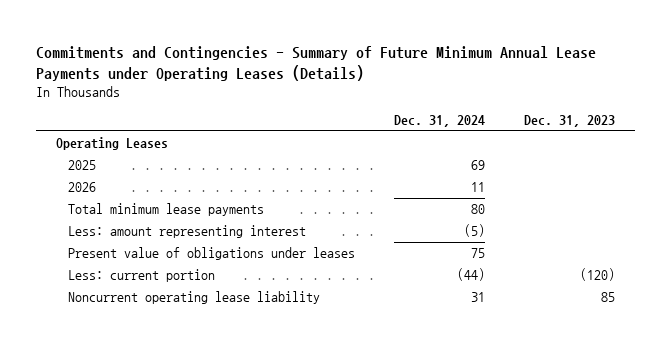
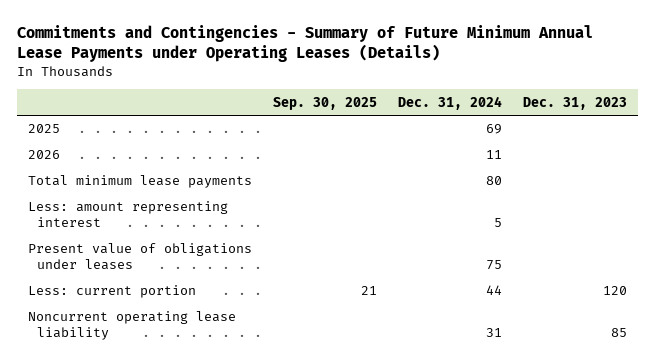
- | Dec. 31, 2024 | Dec. 31, 2023
+ | Sep. 30, 2025 | Dec. 31, 2024 | Dec. 31, 2023
- Operating Leases
- Less: amount representing interest | (5) |
+ Less: amount representing interest | | 5 |
- Less: current portion | (44) | (120)
+ Less: current portion | 21 | 44 | 120

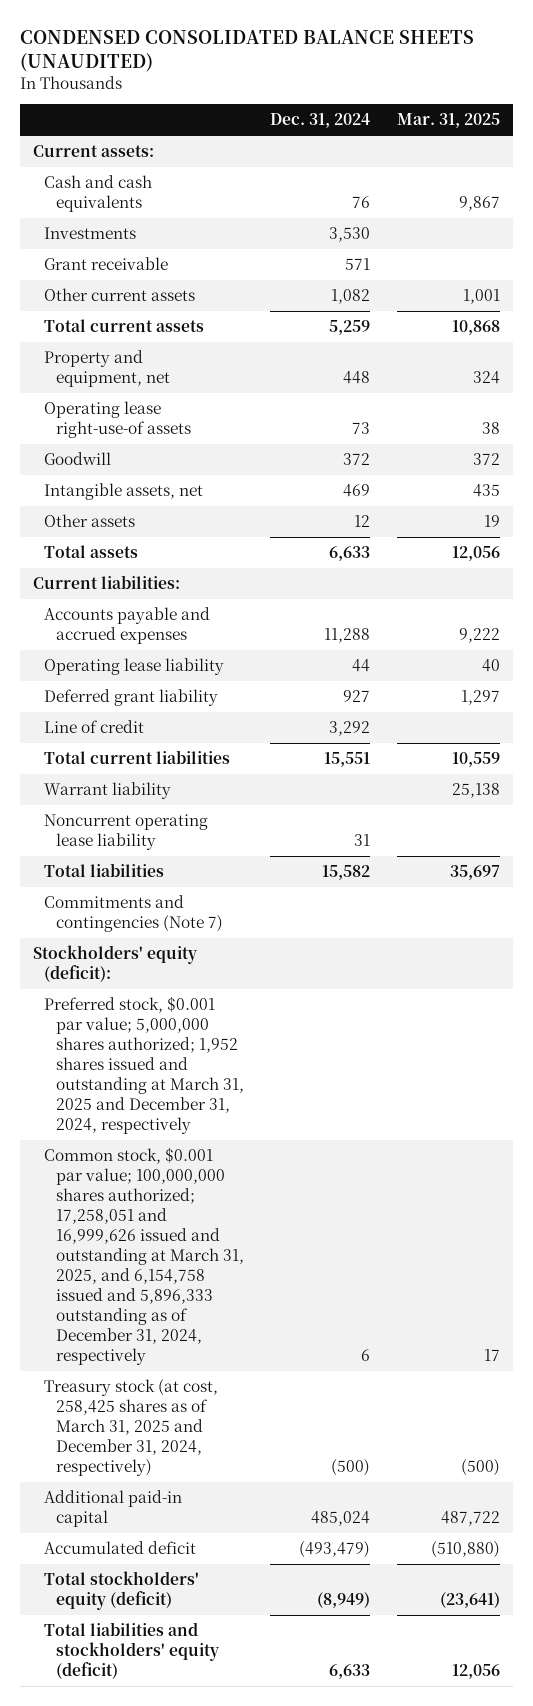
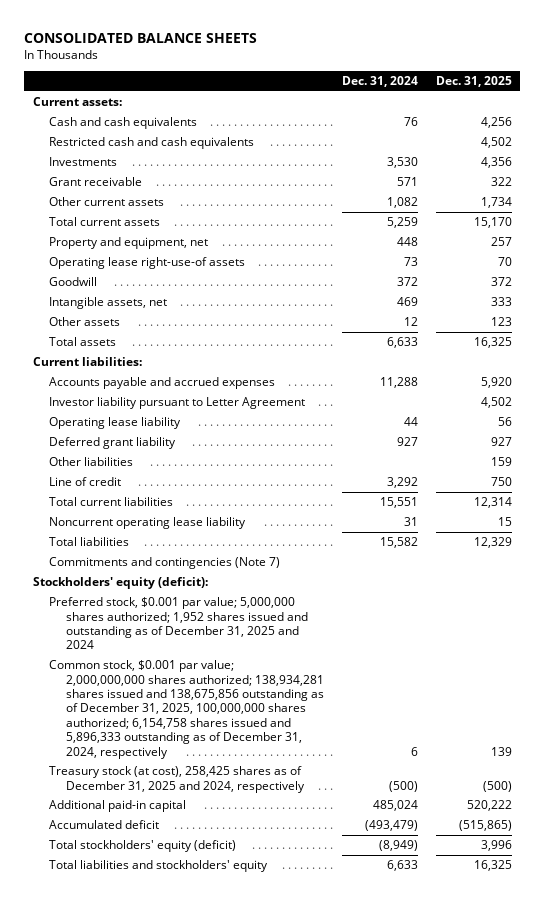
- CONDENSED CONSOLIDATED BALANCE SHEETS (UNAUDITED)
+ CONSOLIDATED BALANCE SHEETS
- | Dec. 31, 2024 | Mar. 31, 2025
+ | Dec. 31, 2024 | Dec. 31, 2025
+ Restricted cash and cash equivalents | | 4,502
+ Investor liability pursuant to Letter Agreement | | 4,502
+ Other liabilities | | 159
- Warrant liability | | 25,138
- Preferred stock, $0.001 par value; 5,000,000 shares authorized; 1,952 shares issued and outstanding at March 31, 2025 and December 31, 2024, respectively
- Common stock, $0.001 par value; 100,000,000 shares authorized; 17,258,051 and 16,999,626 issued and outstanding at March 31, 2025, and 6,154,758 issued and 5,896,333 outstanding as of December 31, 2024, respectively | 6 | 17
- Treasury stock (at cost, 258,425 shares as of March 31, 2025 and December 31, 2024, respectively) | (500) | (500)
+ Preferred stock, $0.001 par value; 5,000,000 shares authorized; 1,952 shares issued and outstanding as of December 31, 2025 and 2024
+ Common stock, $0.001 par value; 2,000,000,000 shares authorized; 138,934,281 shares issued and 138,675,856 outstanding as of December 31, 2025, 100,000,000 shares authorized; 6,154,758 shares issued and 5,896,333 outstanding as of December 31, 2024, respectively | 6 | 139
+ Treasury stock (at cost), 258,425 shares as of December 31, 2025 and 2024, respectively | (500) | (500)
- Total liabilities and stockholders' equity (deficit) | 6,633 | 12,056
+ Total liabilities and stockholders' equity | 6,633 | 16,325

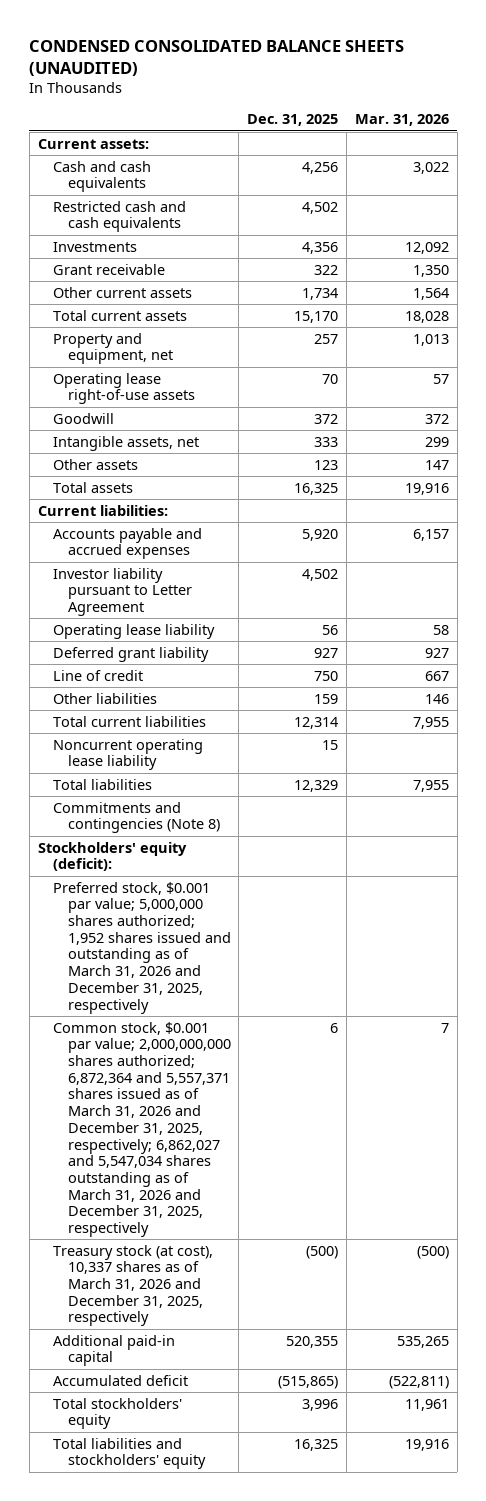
- CONSOLIDATED BALANCE SHEETS
+ CONDENSED CONSOLIDATED BALANCE SHEETS (UNAUDITED)
- | Dec. 31, 2024 | Dec. 31, 2025
+ | Dec. 31, 2025 | Mar. 31, 2026
- Operating lease right-use-of assets | 73 | 70
+ Operating lease right-of-use assets | 70 | 57
moved down: Other liabilities | 159 | 146
- Commitments and contingencies (Note 7)
+ Commitments and contingencies (Note 8)
- Preferred stock, $0.001 par value; 5,000,000 shares authorized; 1,952 shares issued and outstanding as of December 31, 2025 and 2024
- Common stock, $0.001 par value; 2,000,000,000 shares authorized; 138,934,281 shares issued and 138,675,856 outstanding as of December 31, 2025, 100,000,000 shares authorized; 6,154,758 shares issued and 5,896,333 outstanding as of December 31, 2024, respectively | 6 | 139
- Treasury stock (at cost), 258,425 shares as of December 31, 2025 and 2024, respectively | (500) | (500)
- Additional paid-in capital | 485,024 | 520,222
+ Preferred stock, $0.001 par value; 5,000,000 shares authorized; 1,952 shares issued and outstanding as of March 31, 2026 and December 31, 2025, respectively
+ Common stock, $0.001 par value; 2,000,000,000 shares authorized; 6,872,364 and 5,557,371 shares issued as of March 31, 2026 and December 31, 2025, respectively; 6,862,027 and 5,547,034 shares outstanding as of March 31, 2026 and December 31, 2025, respectively | 6 | 7
+ Treasury stock (at cost), 10,337 shares as of March 31, 2026 and December 31, 2025, respectively | (500) | (500)
+ Additional paid-in capital | 520,355 | 535,265
- Total stockholders' equity (deficit) | (8,949) | 3,996
+ Total stockholders' equity | 3,996 | 11,961

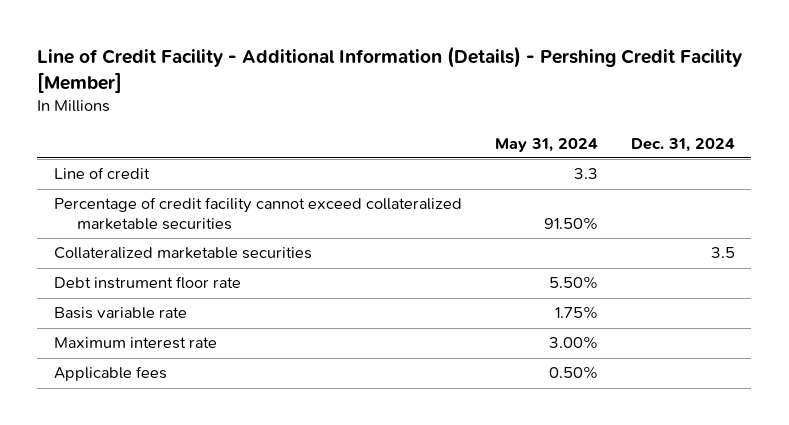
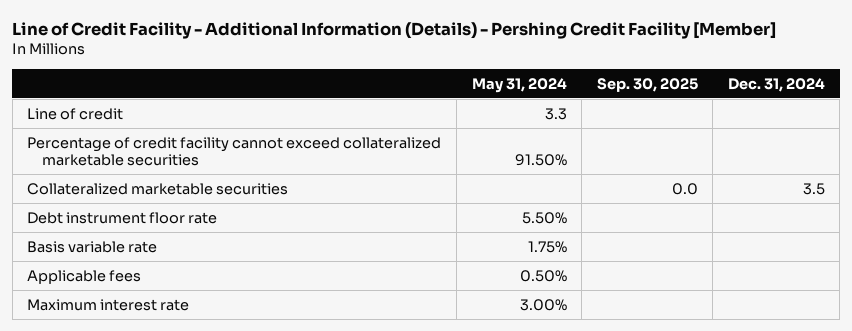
- | May 31, 2024 | Dec. 31, 2024
+ | May 31, 2024 | Sep. 30, 2025 | Dec. 31, 2024
moved down: Maximum interest rate | 3.00% | |

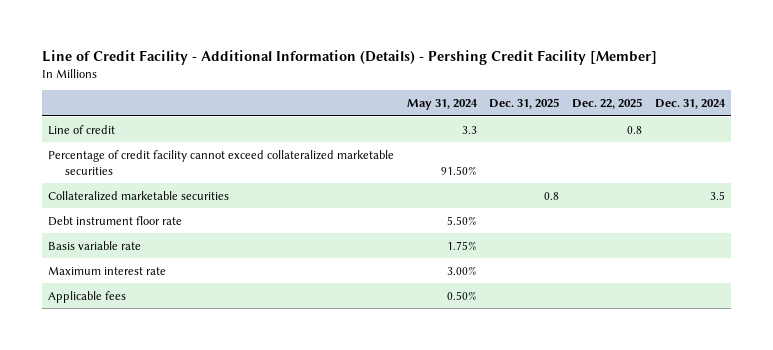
- | May 31, 2024 | Sep. 30, 2025 | Dec. 31, 2024
+ | May 31, 2024 | Dec. 31, 2025 | Dec. 22, 2025 | Dec. 31, 2024
moved down: Applicable fees | 0.50% | | |

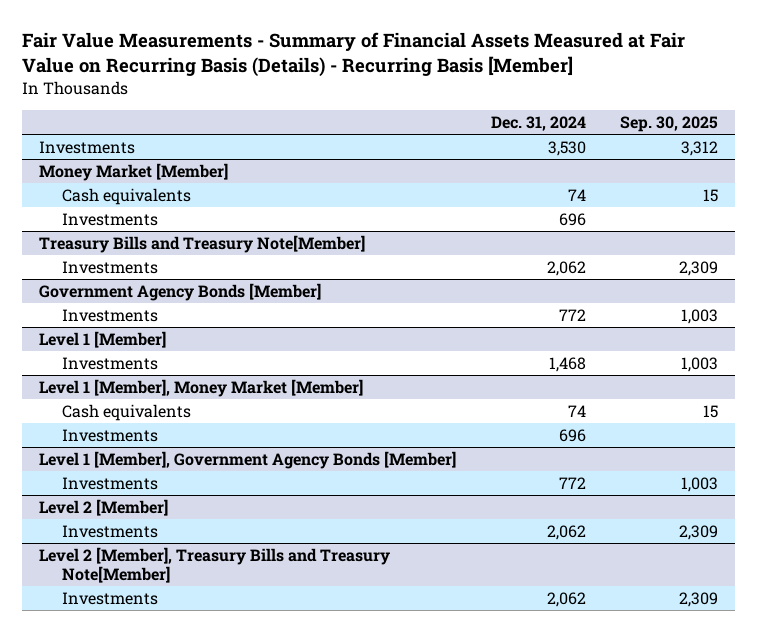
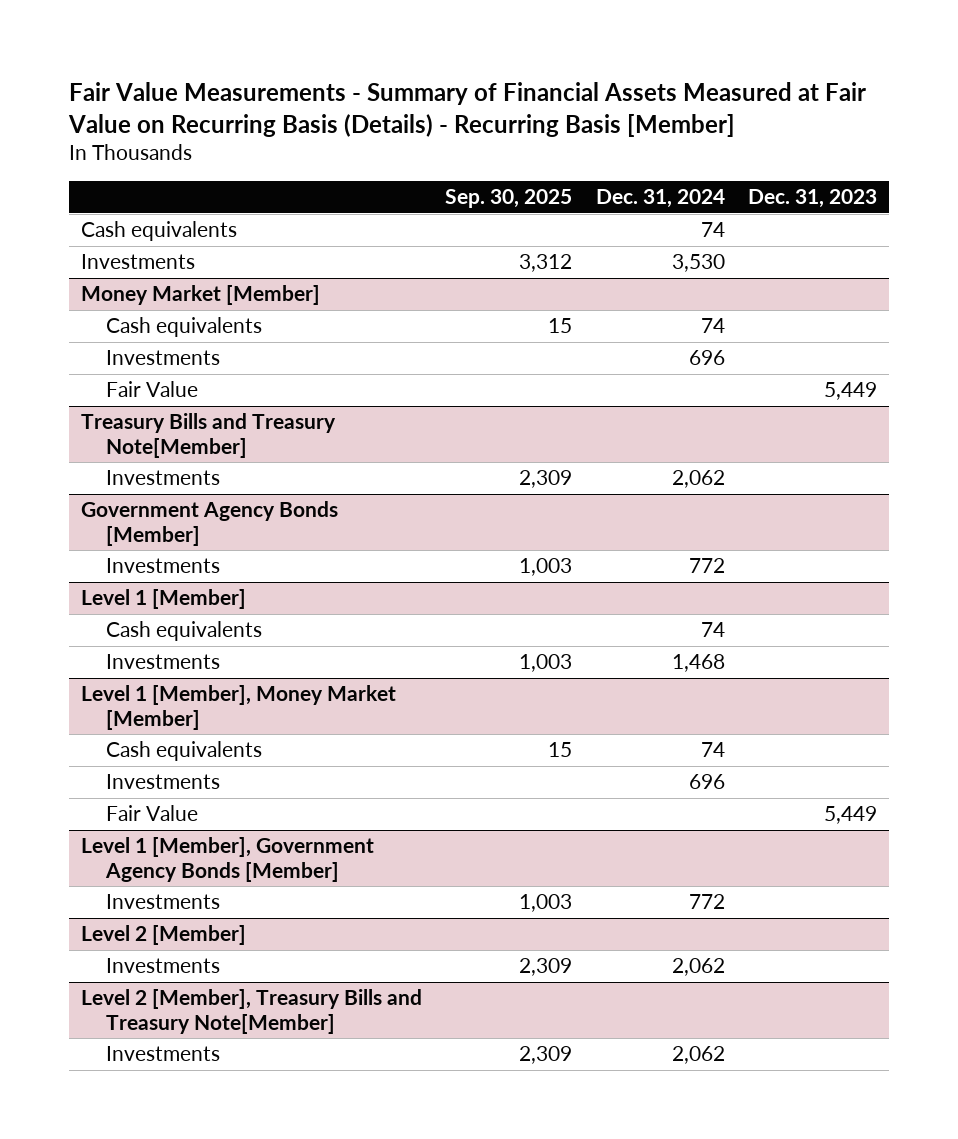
- | Dec. 31, 2024 | Sep. 30, 2025
+ | Sep. 30, 2025 | Dec. 31, 2024 | Dec. 31, 2023
+ Cash equivalents | | 74 |
@ Money Market [Member]
+ Fair Value | | | 5,449
@ Level 1 [Member]
+ Cash equivalents | | 74 |
@ Level 1 [Member], Money Market [Member]
+ Fair Value | | | 5,449

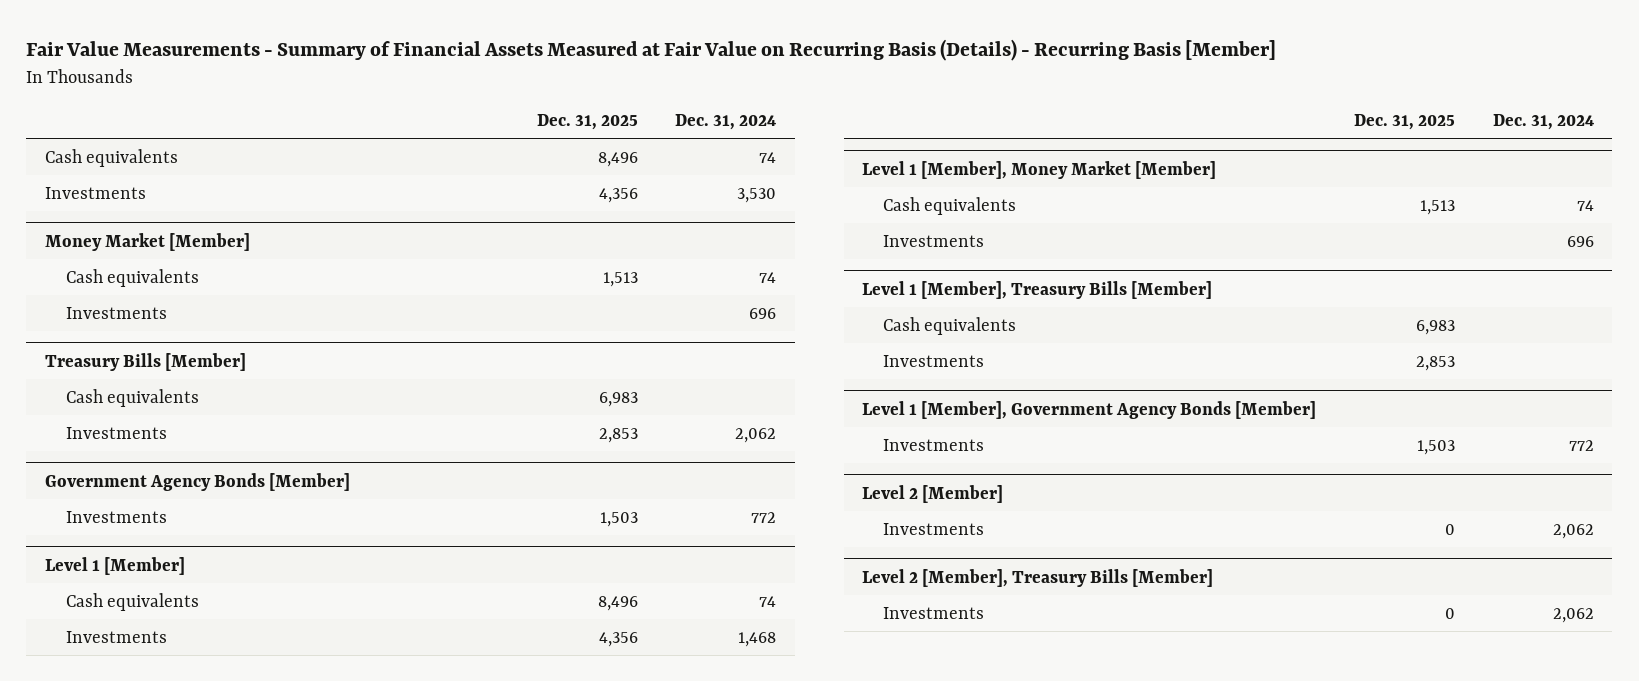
- | Sep. 30, 2025 | Dec. 31, 2024 | Dec. 31, 2023
+ | Dec. 31, 2025 | Dec. 31, 2024
@ Money Market [Member]
- Fair Value | | | 5,449
- Treasury Bills and Treasury Note[Member]
+ Treasury Bills [Member]
+ Cash equivalents | 6,983 |
@ Level 1 [Member], Money Market [Member]
- Fair Value | | | 5,449
+ Level 1 [Member], Treasury Bills [Member]
+ Cash equivalents | 6,983 |
+ Investments | 2,853 |
- Level 2 [Member], Treasury Bills and Treasury Note[Member]
+ Level 2 [Member], Treasury Bills [Member]

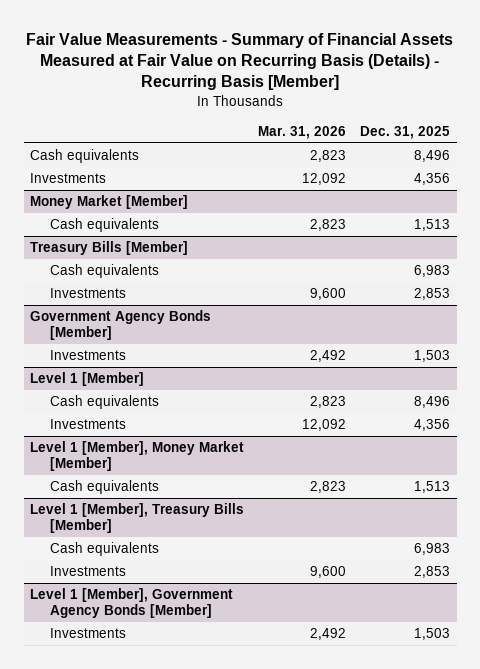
- | Dec. 31, 2025 | Dec. 31, 2024
+ | Mar. 31, 2026 | Dec. 31, 2025
@ Money Market [Member]
- Investments | | 696
@ Level 1 [Member], Money Market [Member]
- Investments | | 696
- Level 2 [Member]
- Investments | 0 | 2,062
- Level 2 [Member], Treasury Bills [Member]
- Investments | 0 | 2,062

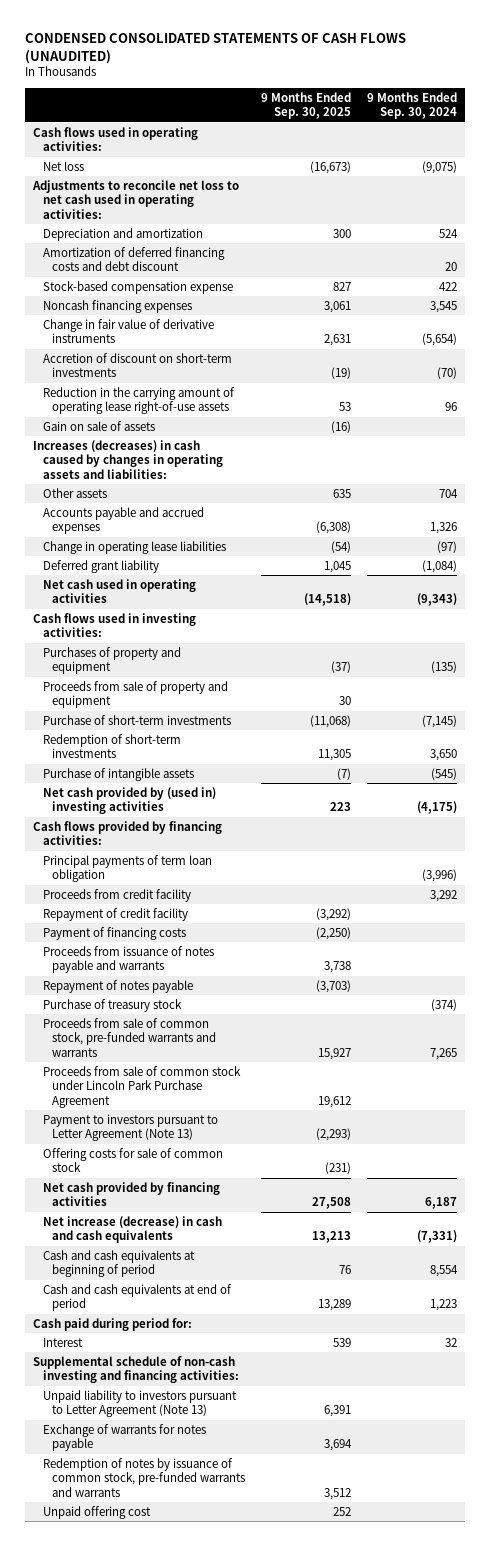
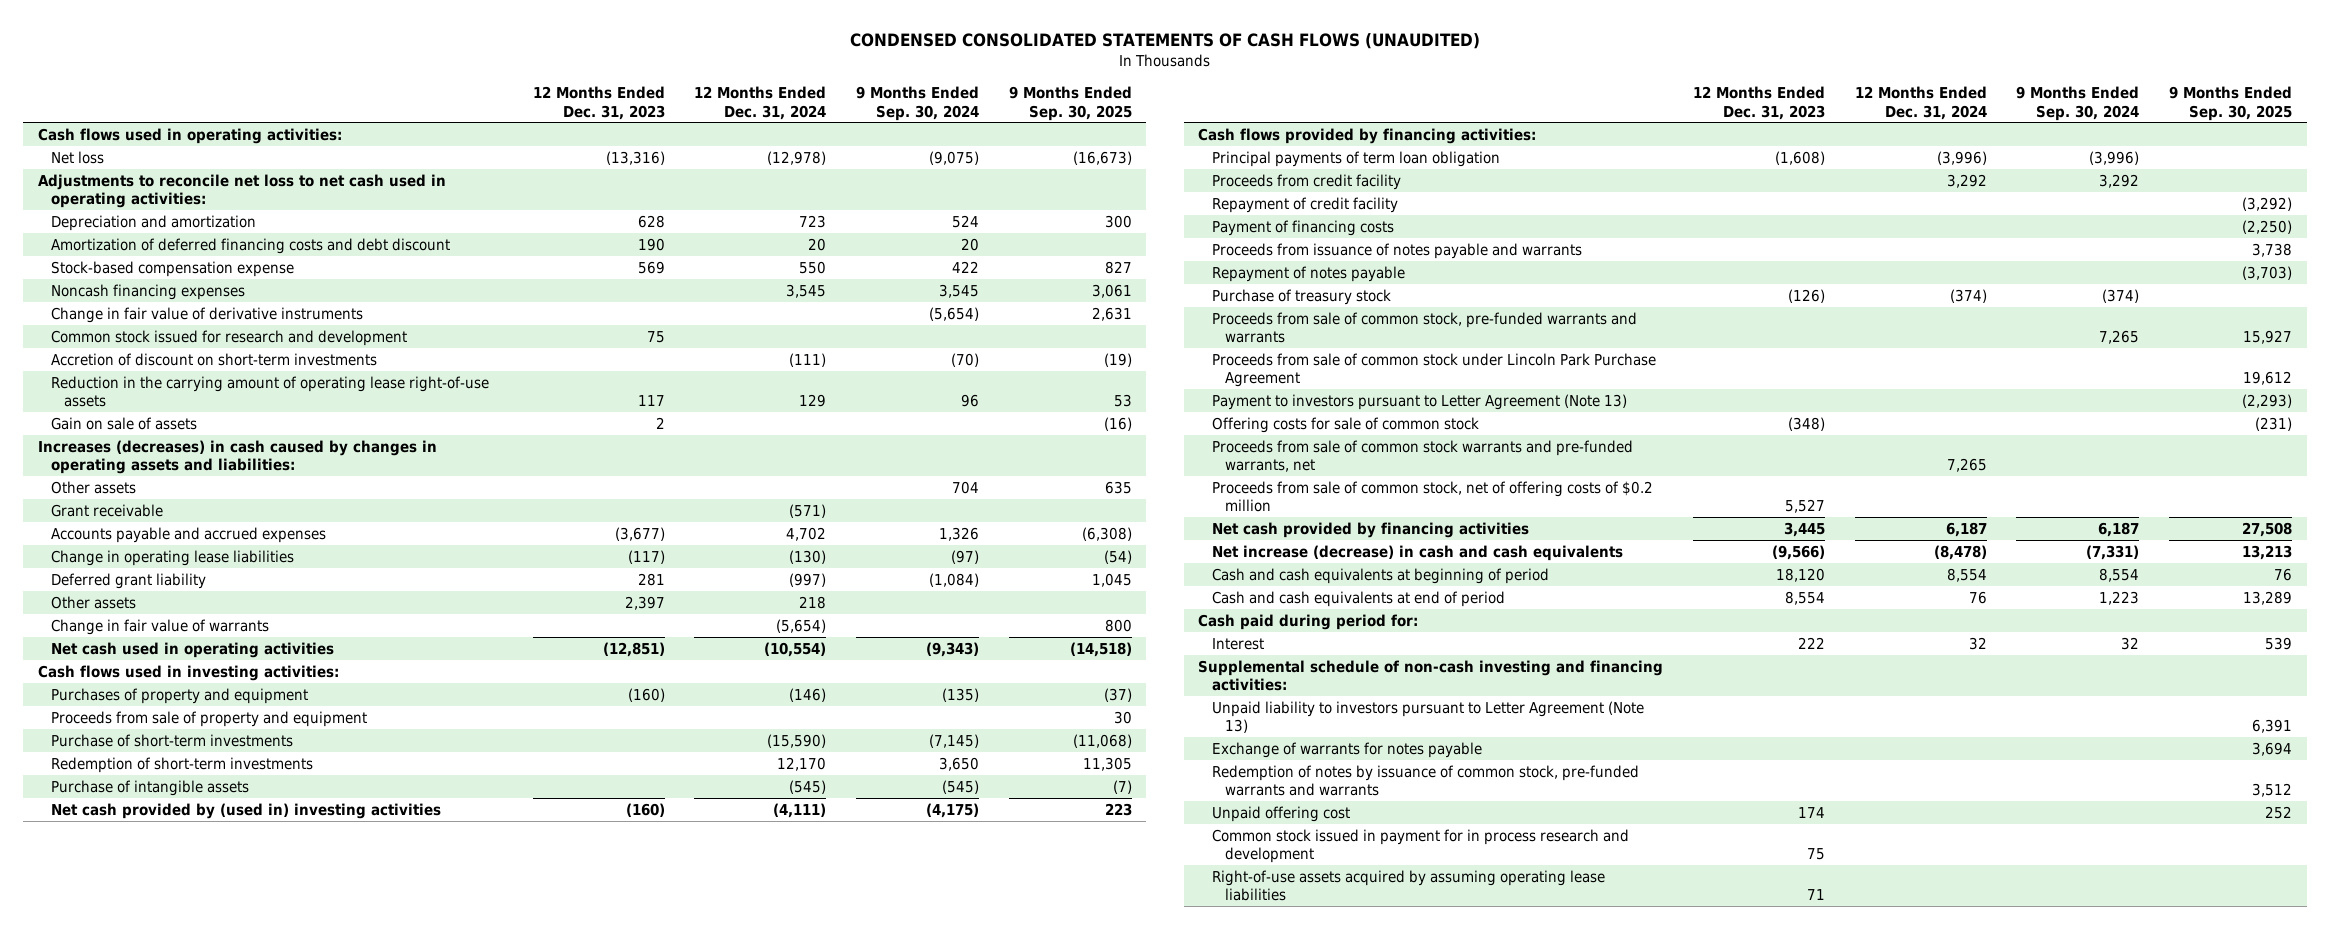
- | 9 Months Ended Sep. 30, 2025 | 9 Months Ended Sep. 30, 2024
+ | 12 Months Ended Dec. 31, 2023 | 12 Months Ended Dec. 31, 2024 | 9 Months Ended Sep. 30, 2024 | 9 Months Ended Sep. 30, 2025
+ Common stock issued for research and development | 75 | | |
+ Grant receivable | | (571) | |
+ Other assets | 2,397 | 218 | |
+ Change in fair value of warrants | | (5,654) | | 800
+ Proceeds from sale of common stock warrants and pre-funded warrants, net | | 7,265 | |
+ Proceeds from sale of common stock, net of offering costs of $0.2 million | 5,527 | | |
+ Common stock issued in payment for in process research and development | 75 | | |
+ Right-of-use assets acquired by assuming operating lease liabilities | 71 | | |

